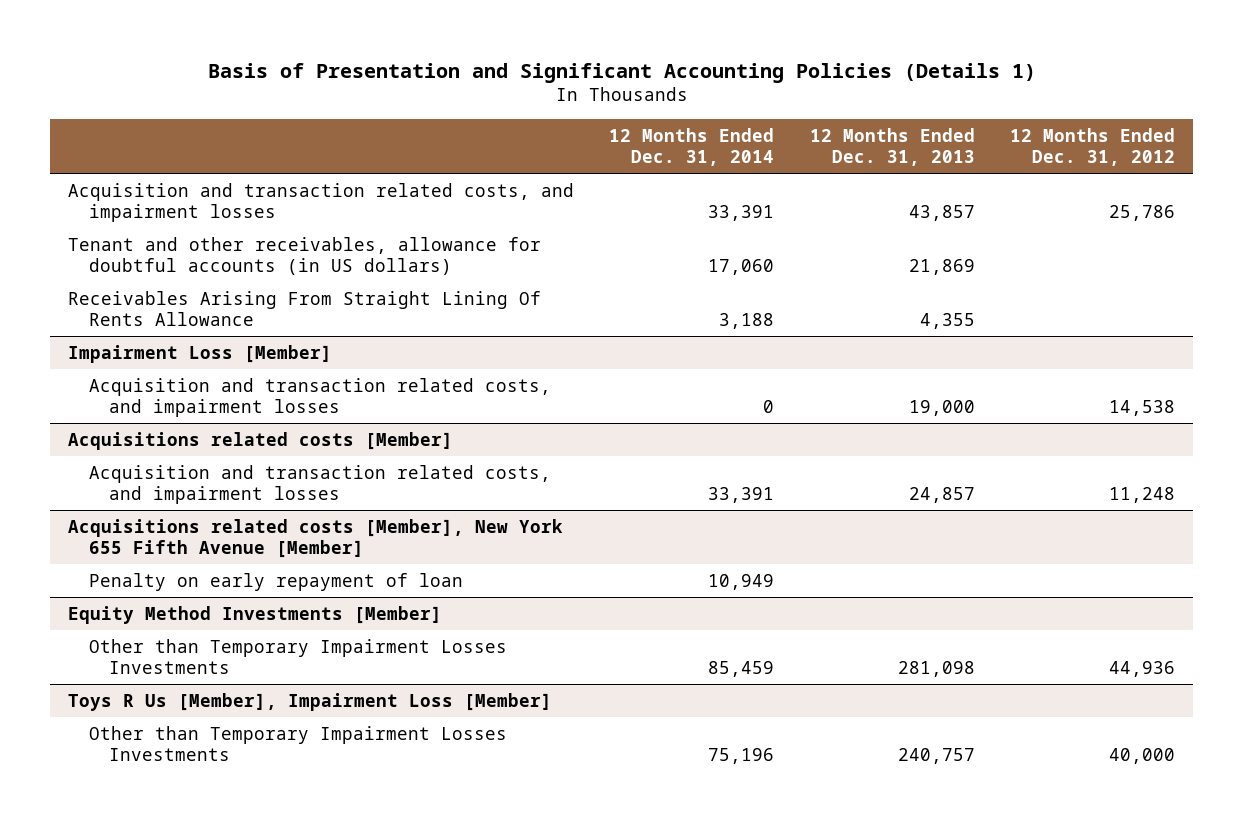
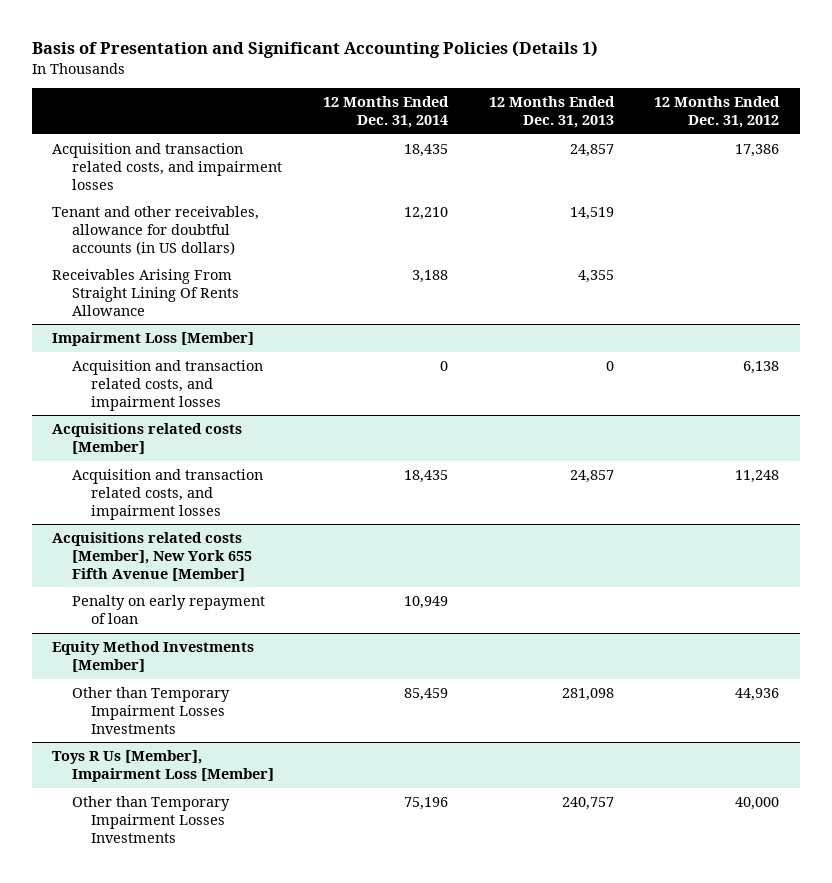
- Acquisition and transaction related costs, and impairment losses | 33,391 | 43,857 | 25,786
- Tenant and other receivables, allowance for doubtful accounts (in US dollars) | 17,060 | 21,869 |
+ Acquisition and transaction related costs, and impairment losses | 18,435 | 24,857 | 17,386
+ Tenant and other receivables, allowance for doubtful accounts (in US dollars) | 12,210 | 14,519 |
@ Impairment Loss [Member]
- Acquisition and transaction related costs, and impairment losses | 0 | 19,000 | 14,538
+ Acquisition and transaction related costs, and impairment losses | 0 | 0 | 6,138
@ Acquisitions related costs [Member]
- Acquisition and transaction related costs, and impairment losses | 33,391 | 24,857 | 11,248
+ Acquisition and transaction related costs, and impairment losses | 18,435 | 24,857 | 11,248

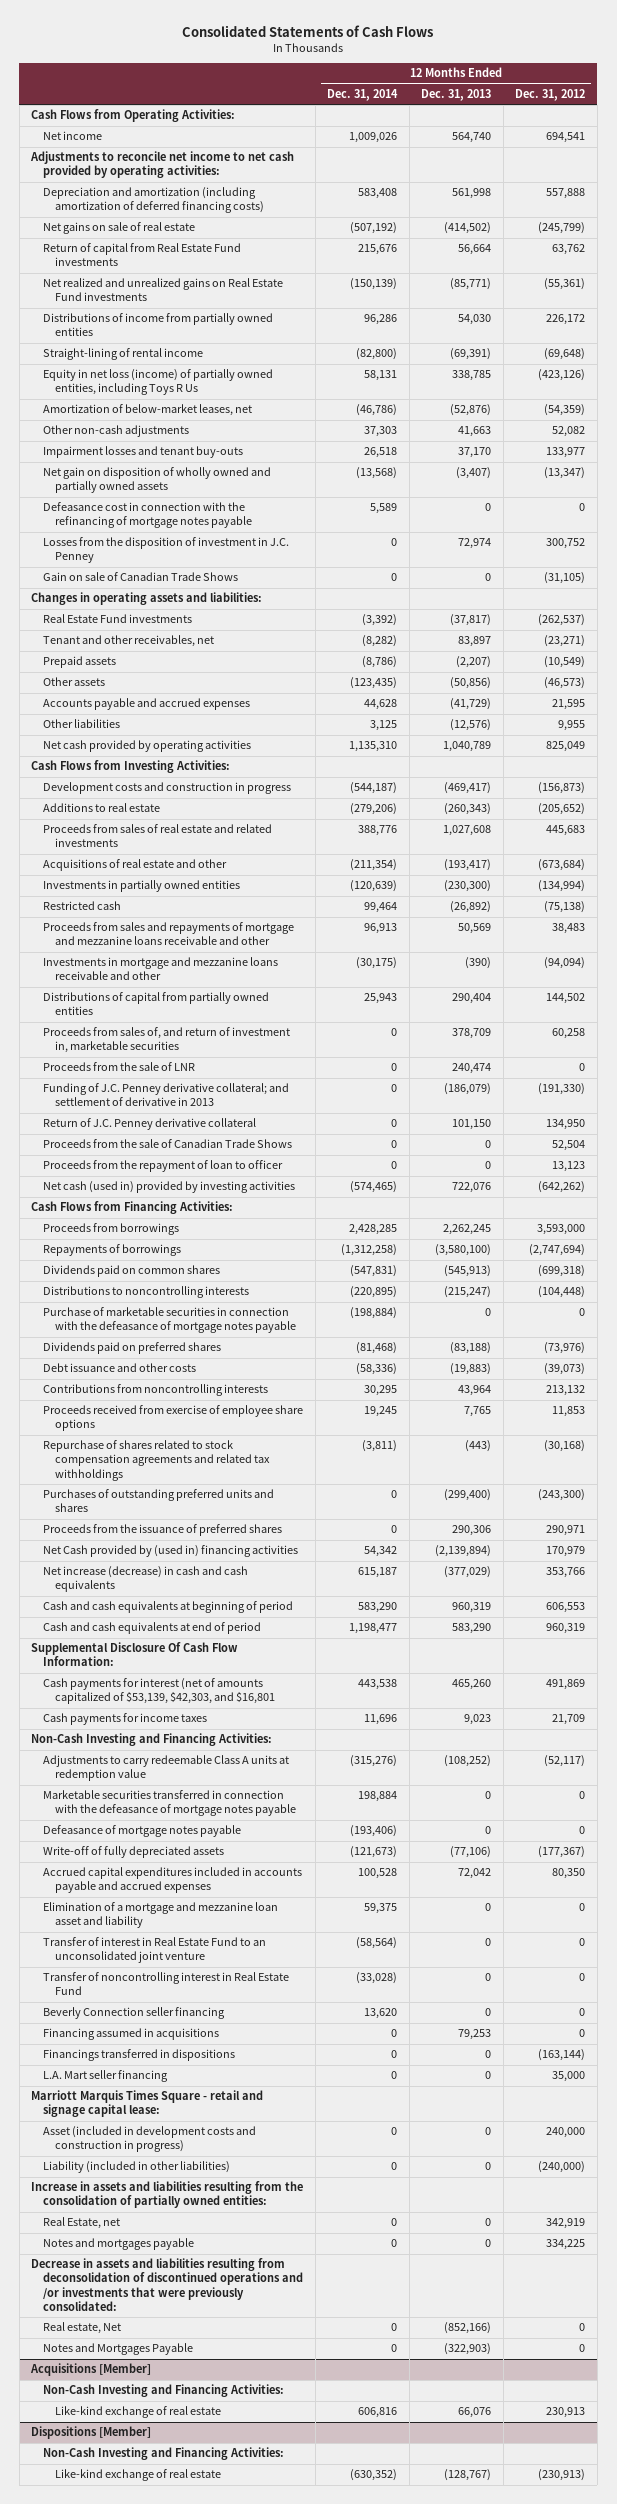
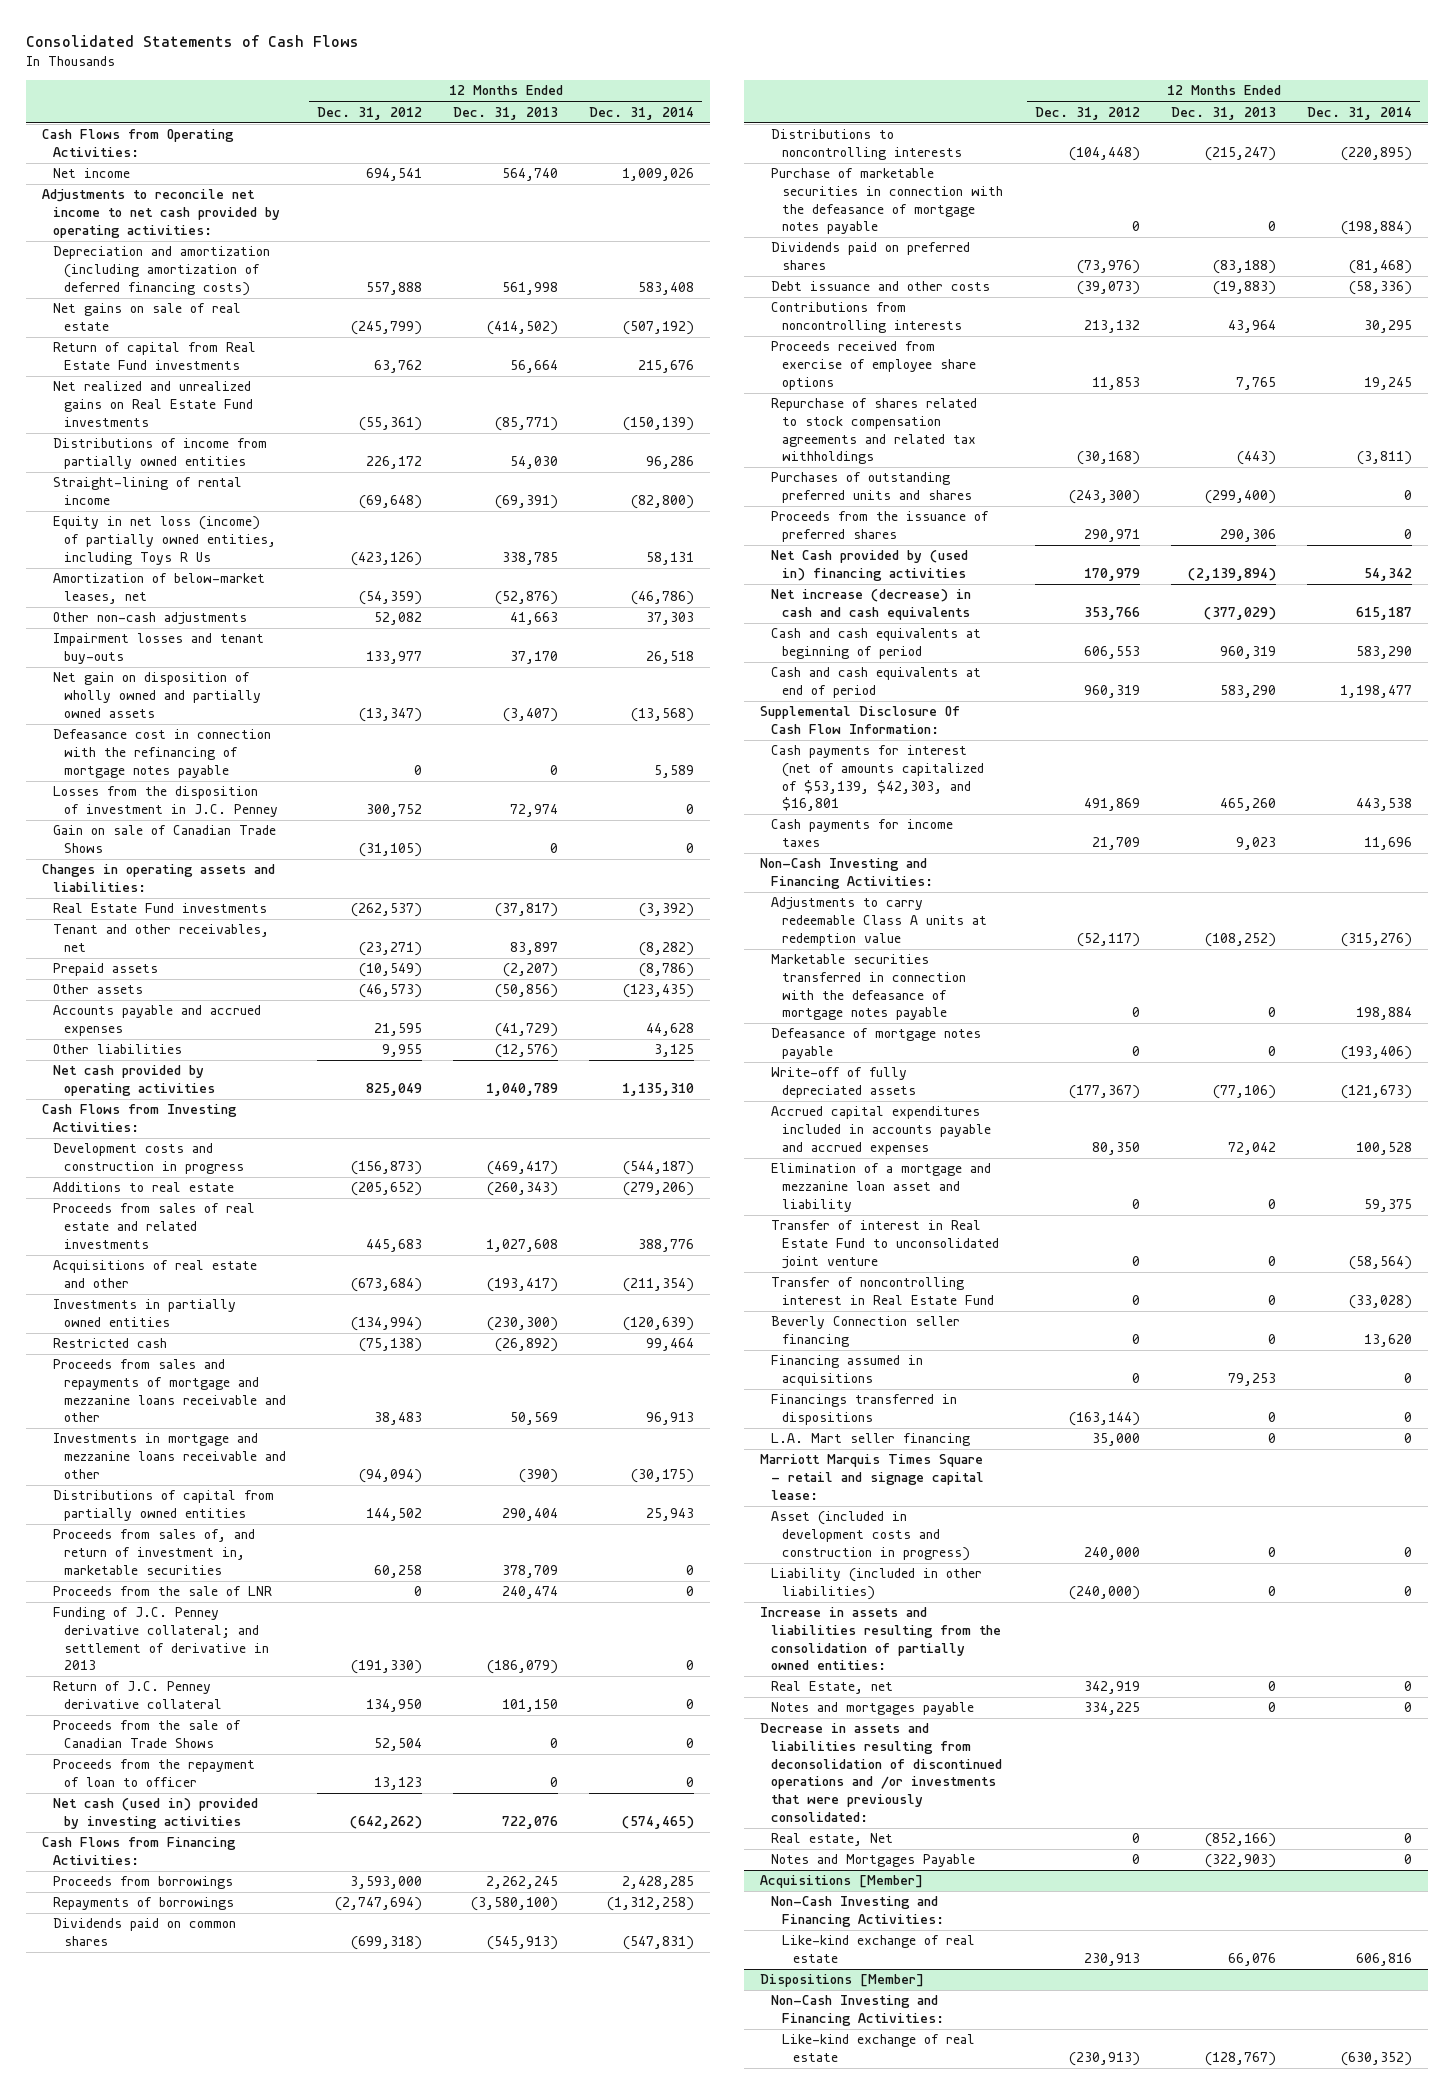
- | 12 Months Ended Dec. 31, 2014 | 12 Months Ended Dec. 31, 2013 | 12 Months Ended Dec. 31, 2012
+ | 12 Months Ended Dec. 31, 2012 | 12 Months Ended Dec. 31, 2013 | 12 Months Ended Dec. 31, 2014
- Transfer of interest in Real Estate Fund to an unconsolidated joint venture | (58,564) | 0 | 0
+ Transfer of interest in Real Estate Fund to unconsolidated joint venture | 0 | 0 | (58,564)

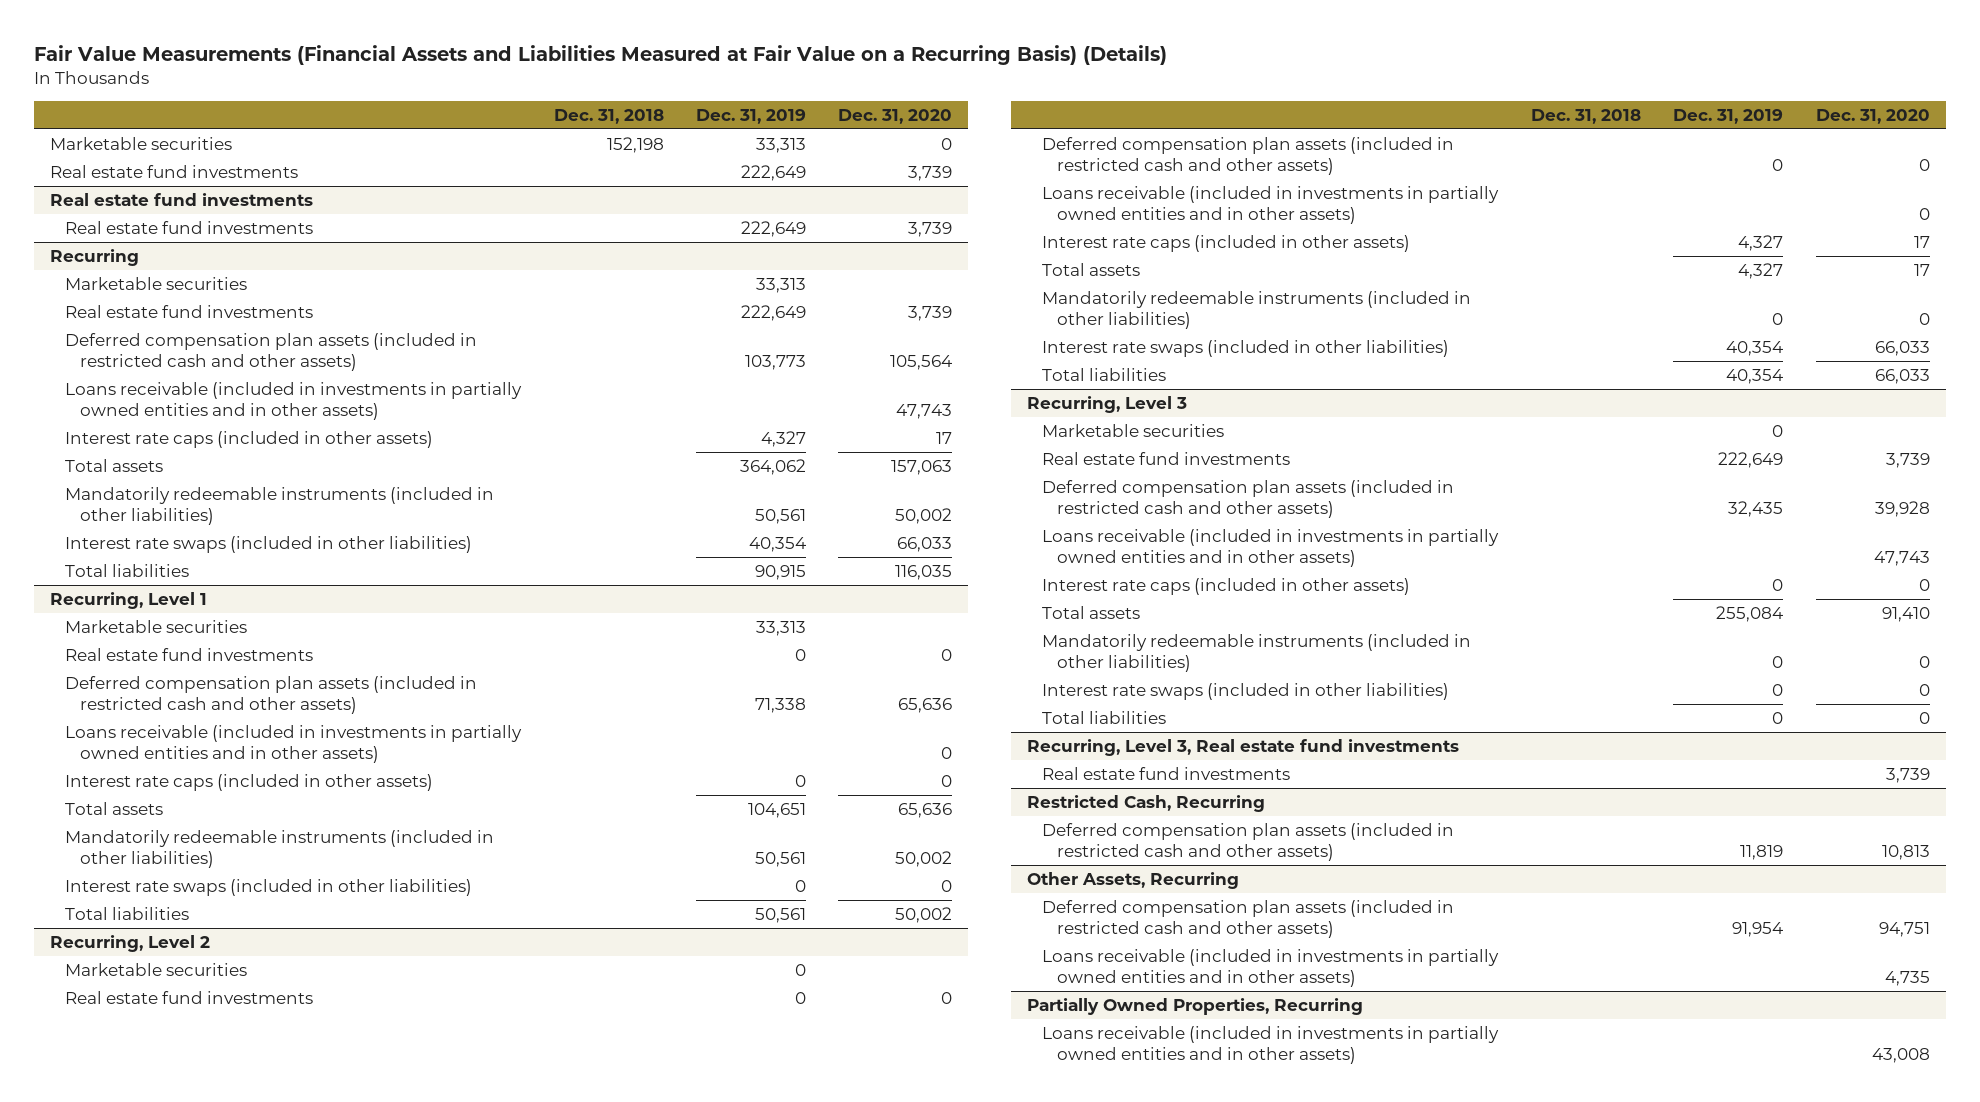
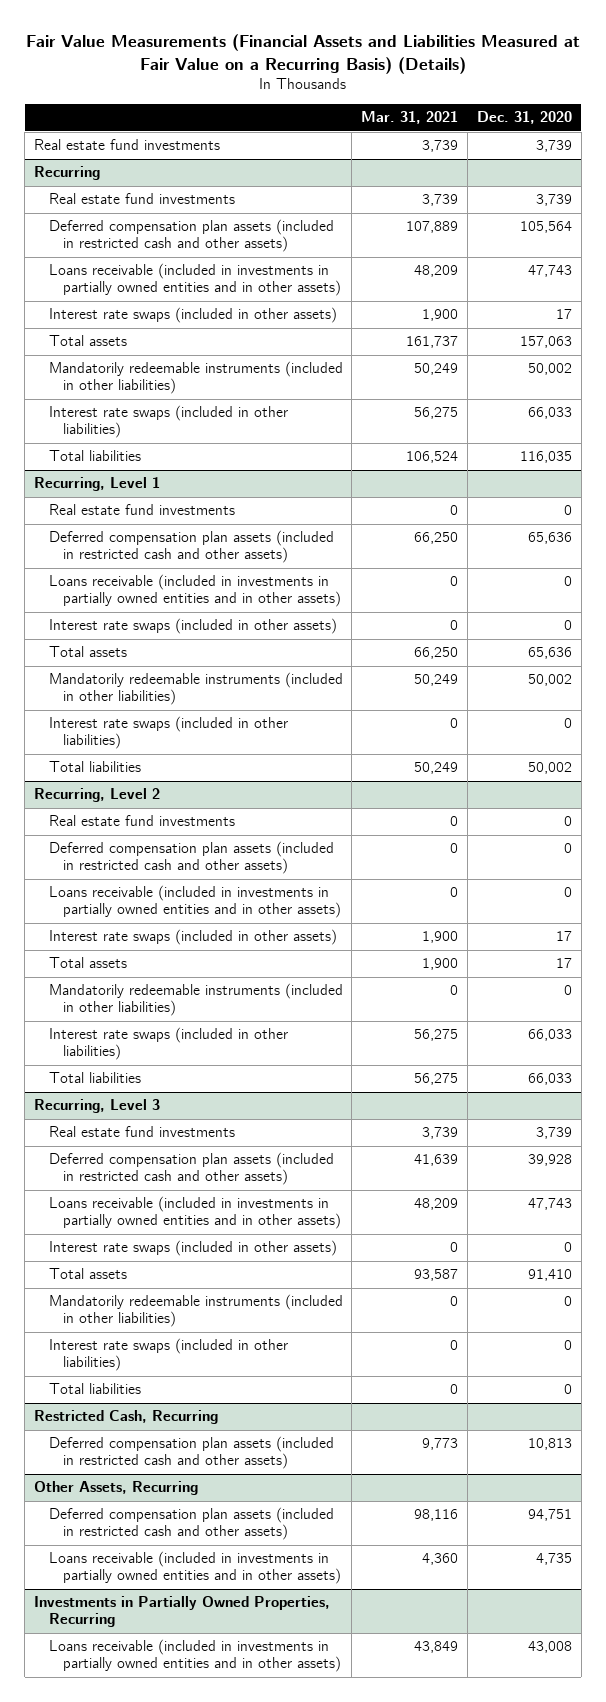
- | Dec. 31, 2018 | Dec. 31, 2019 | Dec. 31, 2020
+ | Mar. 31, 2021 | Dec. 31, 2020
- Marketable securities | 152,198 | 33,313 | 0
- Real estate fund investments
- Real estate fund investments | | 222,649 | 3,739
@ Recurring
- Marketable securities | | 33,313 |
- Interest rate caps (included in other assets) | | 4,327 | 17
+ Interest rate swaps (included in other assets) | 1,900 | 17
@ Recurring, Level 1
- Marketable securities | | 33,313 |
- Interest rate caps (included in other assets) | | 0 | 0
+ Interest rate swaps (included in other assets) | 0 | 0
@ Recurring, Level 2
- Marketable securities | | 0 |
- Interest rate caps (included in other assets) | | 4,327 | 17
+ Interest rate swaps (included in other assets) | 1,900 | 17
@ Recurring, Level 3
- Marketable securities | | 0 |
- Interest rate caps (included in other assets) | | 0 | 0
+ Interest rate swaps (included in other assets) | 0 | 0
- Recurring, Level 3, Real estate fund investments
- Real estate fund investments | | | 3,739
- Partially Owned Properties, Recurring
+ Investments in Partially Owned Properties, Recurring

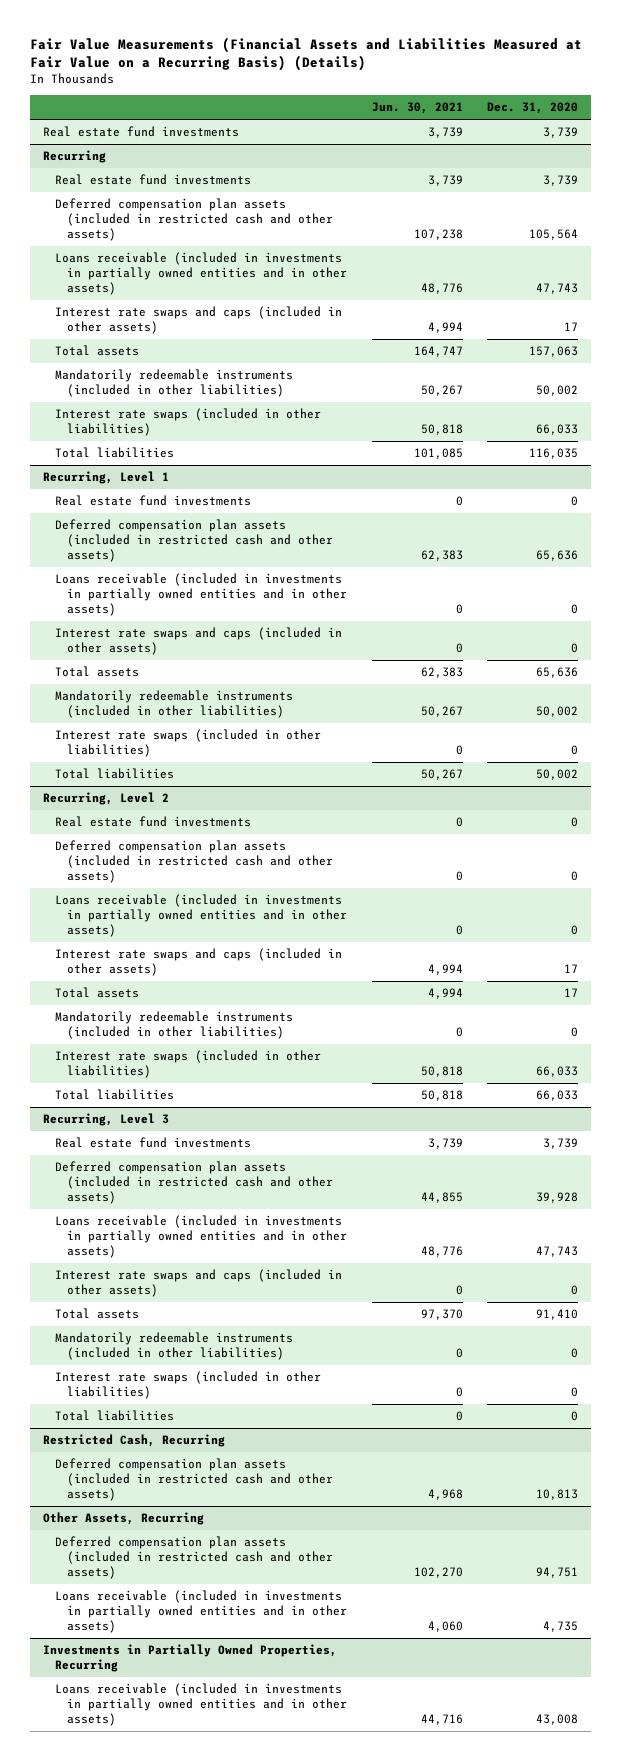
- | Mar. 31, 2021 | Dec. 31, 2020
+ | Jun. 30, 2021 | Dec. 31, 2020
@ Recurring
- Interest rate swaps (included in other assets) | 1,900 | 17
+ Interest rate swaps and caps (included in other assets) | 4,994 | 17
@ Recurring, Level 1
- Interest rate swaps (included in other assets) | 0 | 0
+ Interest rate swaps and caps (included in other assets) | 0 | 0
@ Recurring, Level 2
- Interest rate swaps (included in other assets) | 1,900 | 17
+ Interest rate swaps and caps (included in other assets) | 4,994 | 17
@ Recurring, Level 3
- Interest rate swaps (included in other assets) | 0 | 0
+ Interest rate swaps and caps (included in other assets) | 0 | 0

